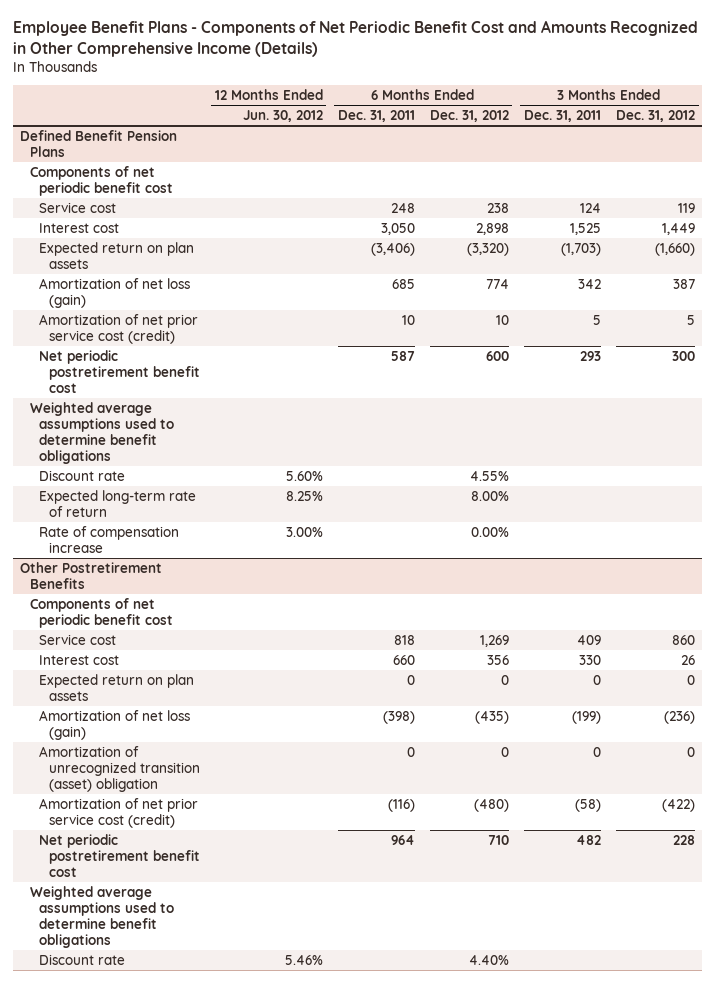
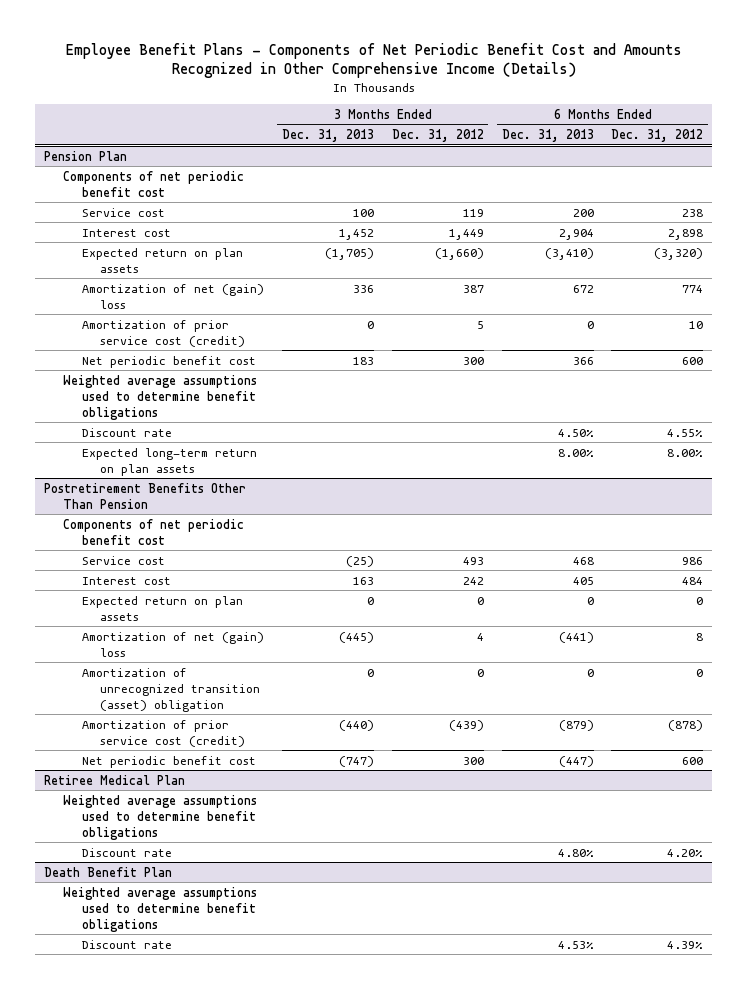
- | 12 Months Ended Jun. 30, 2012 | 6 Months Ended Dec. 31, 2011 | 6 Months Ended Dec. 31, 2012 | 3 Months Ended Dec. 31, 2011 | 3 Months Ended Dec. 31, 2012
+ | 3 Months Ended Dec. 31, 2013 | 3 Months Ended Dec. 31, 2012 | 6 Months Ended Dec. 31, 2013 | 6 Months Ended Dec. 31, 2012
- Defined Benefit Pension Plans
+ Pension Plan
- Amortization of net loss (gain) | | 685 | 774 | 342 | 387
- Amortization of net prior service cost (credit) | | 10 | 10 | 5 | 5
- Net periodic postretirement benefit cost | | 587 | 600 | 293 | 300
+ Amortization of net (gain) loss | 336 | 387 | 672 | 774
+ Amortization of prior service cost (credit) | 0 | 5 | 0 | 10
+ Net periodic benefit cost | 183 | 300 | 366 | 600
- Expected long-term rate of return | 8.25% | | 8.00% | |
- Rate of compensation increase | 3.00% | | 0.00% | |
- Other Postretirement Benefits
+ Expected long-term return on plan assets | | | 8.00% | 8.00%
+ Postretirement Benefits Other Than Pension
- Service cost | | 818 | 1,269 | 409 | 860
- Interest cost | | 660 | 356 | 330 | 26
+ Service cost | (25) | 493 | 468 | 986
+ Interest cost | 163 | 242 | 405 | 484
- Amortization of net loss (gain) | | (398) | (435) | (199) | (236)
+ Amortization of net (gain) loss | (445) | 4 | (441) | 8
- Amortization of net prior service cost (credit) | | (116) | (480) | (58) | (422)
- Net periodic postretirement benefit cost | | 964 | 710 | 482 | 228
+ Amortization of prior service cost (credit) | (440) | (439) | (879) | (878)
+ Net periodic benefit cost | (747) | 300 | (447) | 600
+ Retiree Medical Plan
- Discount rate | 5.46% | | 4.40% | |
+ Discount rate | | | 4.80% | 4.20%
+ Death Benefit Plan
+ Weighted average assumptions used to determine benefit obligations
+ Discount rate | | | 4.53% | 4.39%

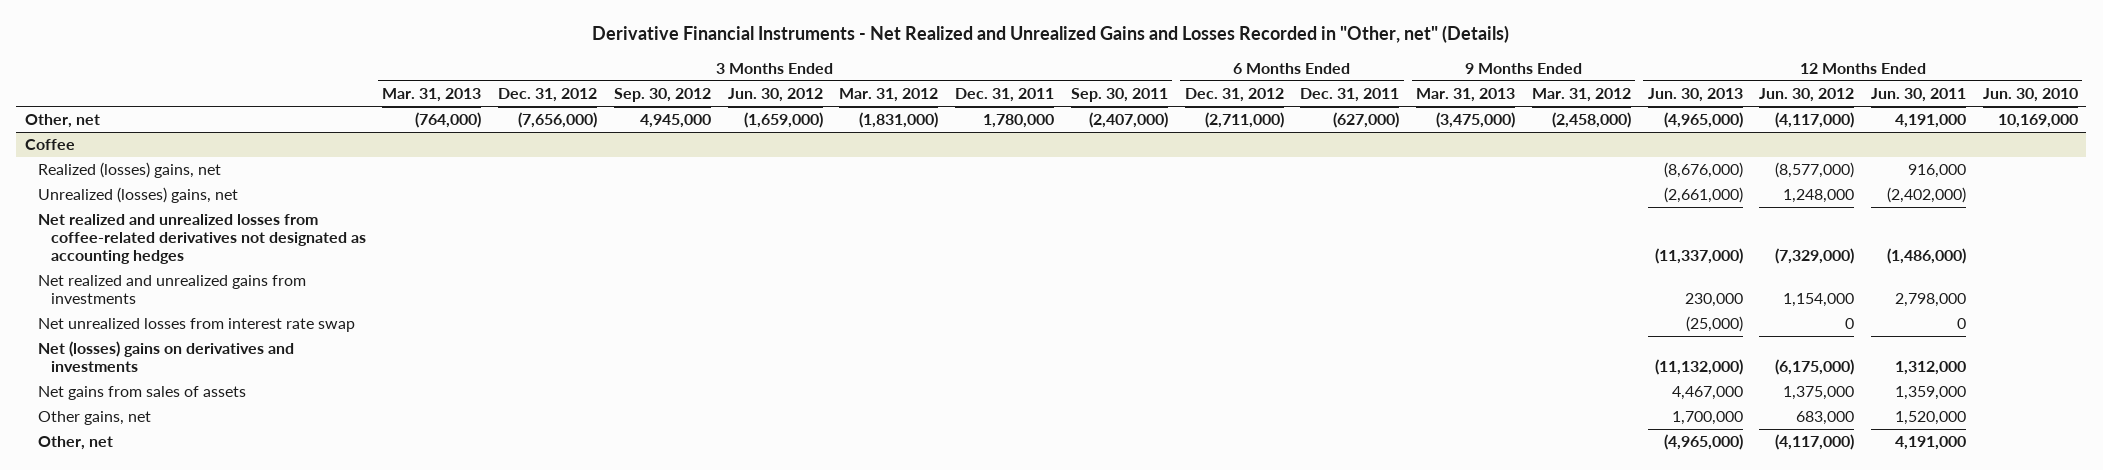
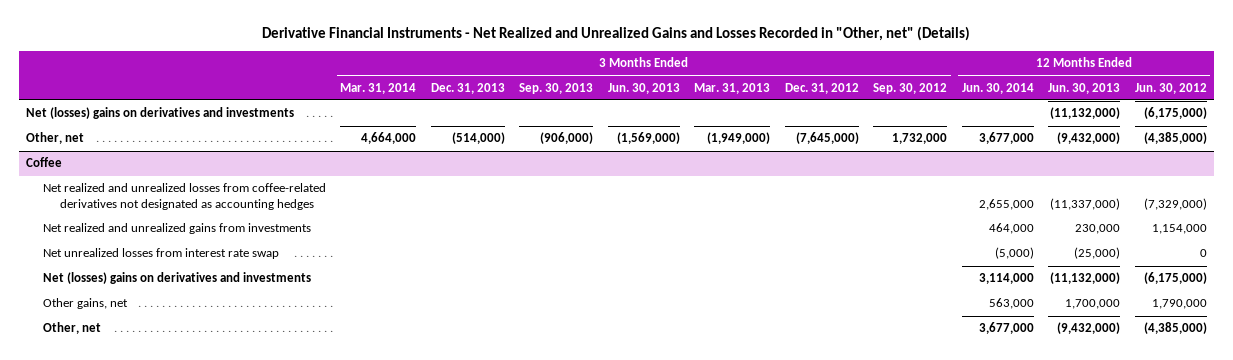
- | 3 Months Ended Mar. 31, 2013 | 3 Months Ended Dec. 31, 2012 | 3 Months Ended Sep. 30, 2012 | 3 Months Ended Jun. 30, 2012 | 3 Months Ended Mar. 31, 2012 | 3 Months Ended Dec. 31, 2011 | 3 Months Ended Sep. 30, 2011 | 6 Months Ended Dec. 31, 2012 | 6 Months Ended Dec. 31, 2011 | 9 Months Ended Mar. 31, 2013 | 9 Months Ended Mar. 31, 2012 | 12 Months Ended Jun. 30, 2013 | 12 Months Ended Jun. 30, 2012 | 12 Months Ended Jun. 30, 2011 | 12 Months Ended Jun. 30, 2010
+ | 3 Months Ended Mar. 31, 2014 | 3 Months Ended Dec. 31, 2013 | 3 Months Ended Sep. 30, 2013 | 3 Months Ended Jun. 30, 2013 | 3 Months Ended Mar. 31, 2013 | 3 Months Ended Dec. 31, 2012 | 3 Months Ended Sep. 30, 2012 | 12 Months Ended Jun. 30, 2014 | 12 Months Ended Jun. 30, 2013 | 12 Months Ended Jun. 30, 2012
- Other, net | (764,000) | (7,656,000) | 4,945,000 | (1,659,000) | (1,831,000) | 1,780,000 | (2,407,000) | (2,711,000) | (627,000) | (3,475,000) | (2,458,000) | (4,965,000) | (4,117,000) | 4,191,000 | 10,169,000
+ Net (losses) gains on derivatives and investments | | | | | | | | | (11,132,000) | (6,175,000)
+ Other, net | 4,664,000 | (514,000) | (906,000) | (1,569,000) | (1,949,000) | (7,645,000) | 1,732,000 | 3,677,000 | (9,432,000) | (4,385,000)
@ Coffee
- Realized (losses) gains, net | | | | | | | | | | | | (8,676,000) | (8,577,000) | 916,000 |
- Unrealized (losses) gains, net | | | | | | | | | | | | (2,661,000) | 1,248,000 | (2,402,000) |
- Net gains from sales of assets | | | | | | | | | | | | 4,467,000 | 1,375,000 | 1,359,000 |
- Other gains, net | | | | | | | | | | | | 1,700,000 | 683,000 | 1,520,000 |
- Other, net | | | | | | | | | | | | (4,965,000) | (4,117,000) | 4,191,000 |
+ Other gains, net | | | | | | | | 563,000 | 1,700,000 | 1,790,000
+ Other, net | | | | | | | | 3,677,000 | (9,432,000) | (4,385,000)

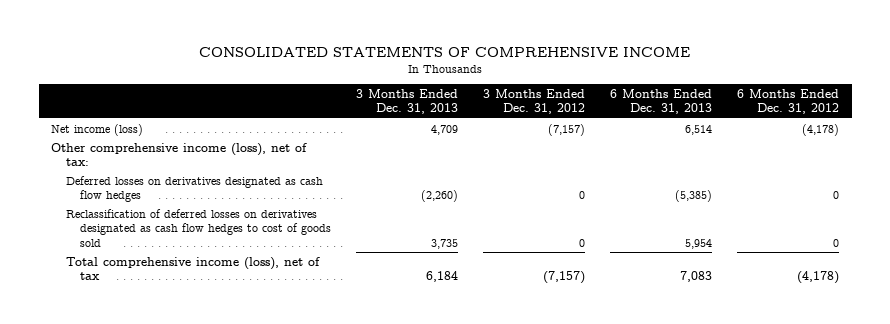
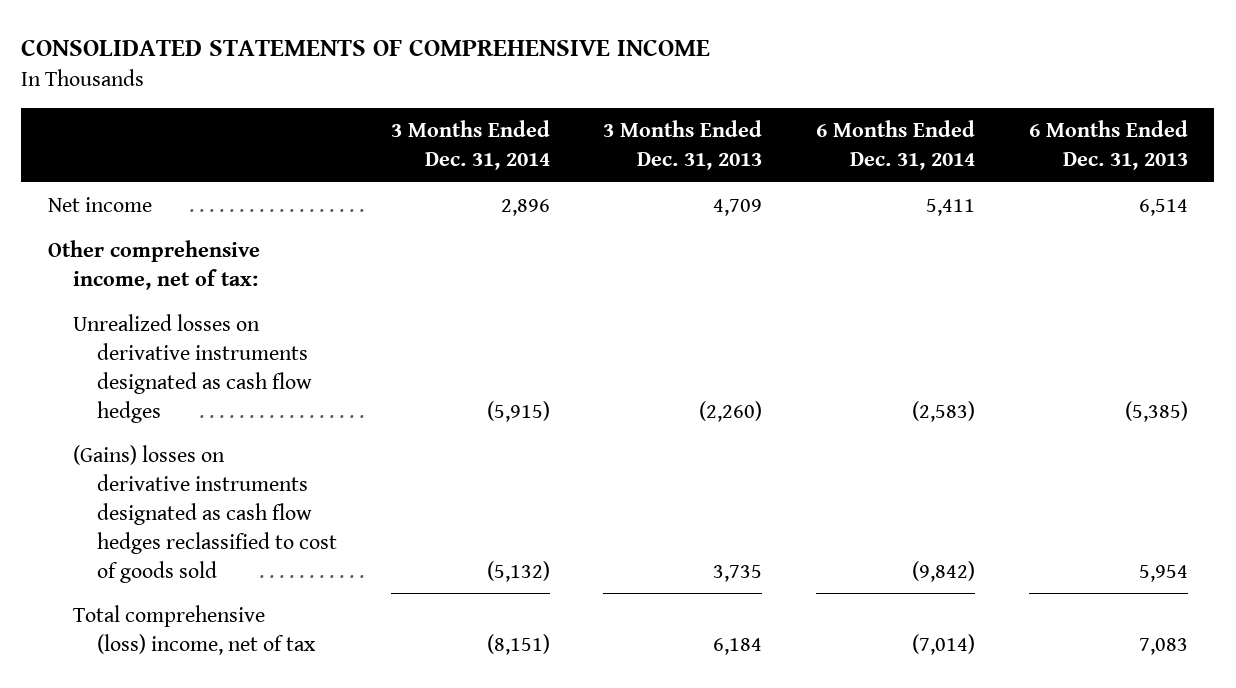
- | 3 Months Ended Dec. 31, 2013 | 3 Months Ended Dec. 31, 2012 | 6 Months Ended Dec. 31, 2013 | 6 Months Ended Dec. 31, 2012
+ | 3 Months Ended Dec. 31, 2014 | 3 Months Ended Dec. 31, 2013 | 6 Months Ended Dec. 31, 2014 | 6 Months Ended Dec. 31, 2013
- Net income (loss) | 4,709 | (7,157) | 6,514 | (4,178)
- Other comprehensive income (loss), net of tax:
- Deferred losses on derivatives designated as cash flow hedges | (2,260) | 0 | (5,385) | 0
- Reclassification of deferred losses on derivatives designated as cash flow hedges to cost of goods sold | 3,735 | 0 | 5,954 | 0
- Total comprehensive income (loss), net of tax | 6,184 | (7,157) | 7,083 | (4,178)
+ Net income | 2,896 | 4,709 | 5,411 | 6,514
+ Other comprehensive income, net of tax:
+ Unrealized losses on derivative instruments designated as cash flow hedges | (5,915) | (2,260) | (2,583) | (5,385)
+ (Gains) losses on derivative instruments designated as cash flow hedges reclassified to cost of goods sold | (5,132) | 3,735 | (9,842) | 5,954
+ Total comprehensive (loss) income, net of tax | (8,151) | 6,184 | (7,014) | 7,083

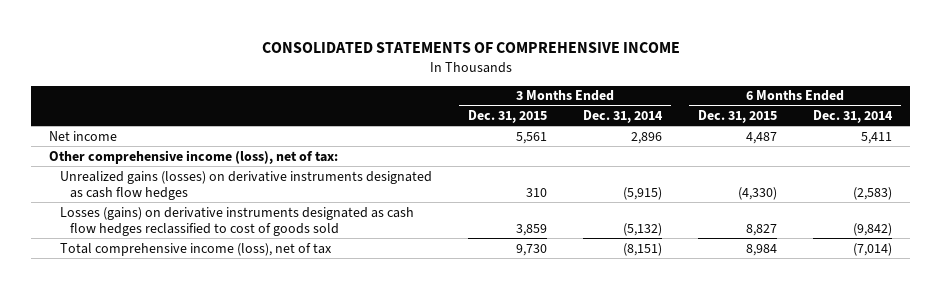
- | 3 Months Ended Dec. 31, 2014 | 3 Months Ended Dec. 31, 2013 | 6 Months Ended Dec. 31, 2014 | 6 Months Ended Dec. 31, 2013
+ | 3 Months Ended Dec. 31, 2015 | 3 Months Ended Dec. 31, 2014 | 6 Months Ended Dec. 31, 2015 | 6 Months Ended Dec. 31, 2014
- Other comprehensive income, net of tax:
- Unrealized losses on derivative instruments designated as cash flow hedges | (5,915) | (2,260) | (2,583) | (5,385)
- (Gains) losses on derivative instruments designated as cash flow hedges reclassified to cost of goods sold | (5,132) | 3,735 | (9,842) | 5,954
- Total comprehensive (loss) income, net of tax | (8,151) | 6,184 | (7,014) | 7,083
+ Other comprehensive income (loss), net of tax:
+ Unrealized gains (losses) on derivative instruments designated as cash flow hedges | 310 | (5,915) | (4,330) | (2,583)
+ Losses (gains) on derivative instruments designated as cash flow hedges reclassified to cost of goods sold | 3,859 | (5,132) | 8,827 | (9,842)
+ Total comprehensive income (loss), net of tax | 9,730 | (8,151) | 8,984 | (7,014)

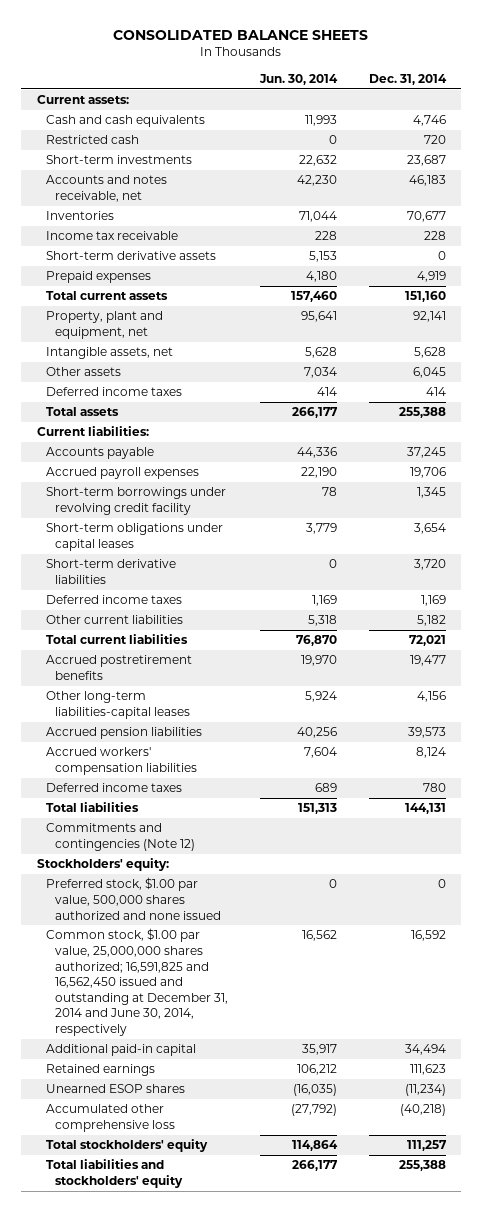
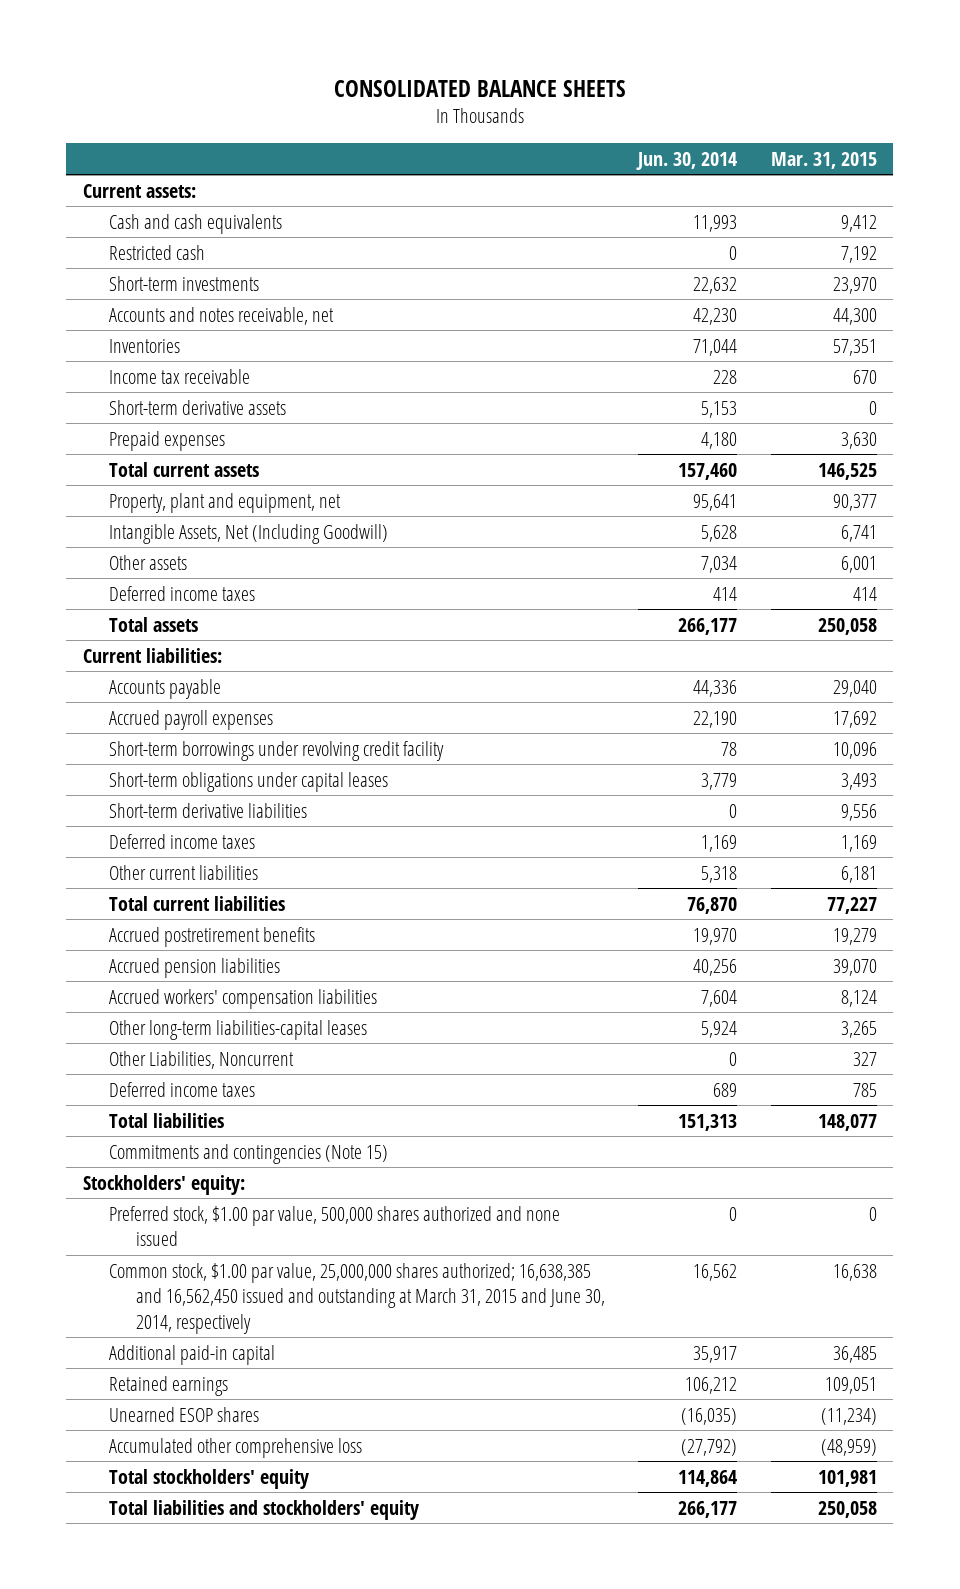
- | Jun. 30, 2014 | Dec. 31, 2014
+ | Jun. 30, 2014 | Mar. 31, 2015
- Intangible assets, net | 5,628 | 5,628
+ Intangible Assets, Net (Including Goodwill) | 5,628 | 6,741
moved down: Other long-term liabilities-capital leases | 5,924 | 3,265
+ Other Liabilities, Noncurrent | 0 | 327
- Commitments and contingencies (Note 12)
+ Commitments and contingencies (Note 15)
- Common stock, $1.00 par value, 25,000,000 shares authorized; 16,591,825 and 16,562,450 issued and outstanding at December 31, 2014 and June 30, 2014, respectively | 16,562 | 16,592
+ Common stock, $1.00 par value, 25,000,000 shares authorized; 16,638,385 and 16,562,450 issued and outstanding at March 31, 2015 and June 30, 2014, respectively | 16,562 | 16,638

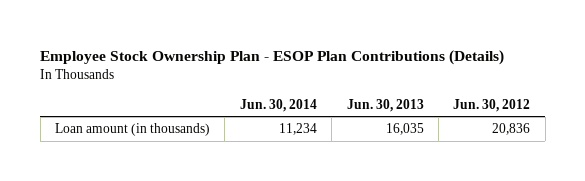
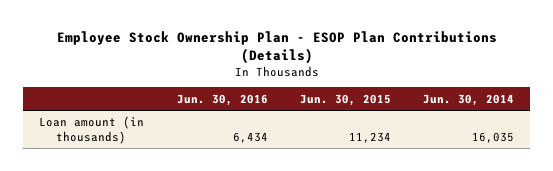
- | Jun. 30, 2014 | Jun. 30, 2013 | Jun. 30, 2012
+ | Jun. 30, 2016 | Jun. 30, 2015 | Jun. 30, 2014
- Loan amount (in thousands) | 11,234 | 16,035 | 20,836
+ Loan amount (in thousands) | 6,434 | 11,234 | 16,035

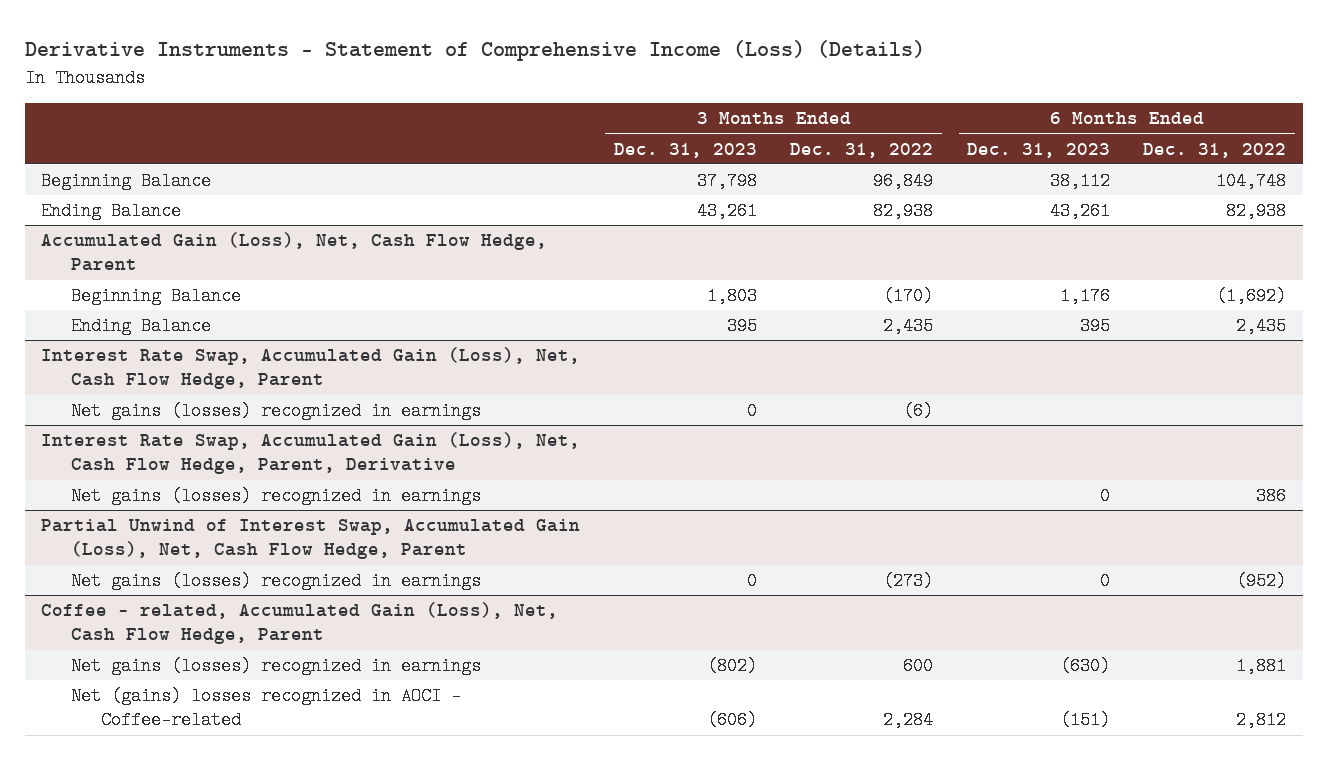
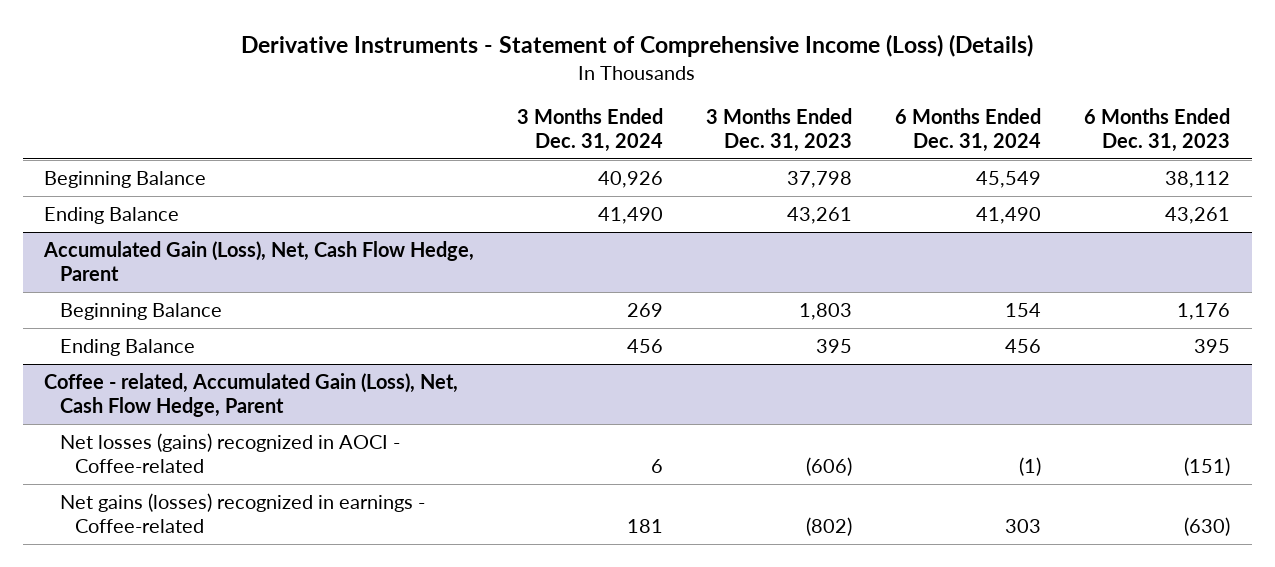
- | 3 Months Ended Dec. 31, 2023 | 3 Months Ended Dec. 31, 2022 | 6 Months Ended Dec. 31, 2023 | 6 Months Ended Dec. 31, 2022
+ | 3 Months Ended Dec. 31, 2024 | 3 Months Ended Dec. 31, 2023 | 6 Months Ended Dec. 31, 2024 | 6 Months Ended Dec. 31, 2023
- Interest Rate Swap, Accumulated Gain (Loss), Net, Cash Flow Hedge, Parent
- Net gains (losses) recognized in earnings | 0 | (6) | |
- Interest Rate Swap, Accumulated Gain (Loss), Net, Cash Flow Hedge, Parent, Derivative
- Net gains (losses) recognized in earnings | | | 0 | 386
- Partial Unwind of Interest Swap, Accumulated Gain (Loss), Net, Cash Flow Hedge, Parent
- Net gains (losses) recognized in earnings | 0 | (273) | 0 | (952)
@ Coffee - related, Accumulated Gain (Loss), Net, Cash Flow Hedge, Parent
- Net gains (losses) recognized in earnings | (802) | 600 | (630) | 1,881
- Net (gains) losses recognized in AOCI - Coffee-related | (606) | 2,284 | (151) | 2,812
+ Net losses (gains) recognized in AOCI - Coffee-related | 6 | (606) | (1) | (151)
+ Net gains (losses) recognized in earnings - Coffee-related | 181 | (802) | 303 | (630)

